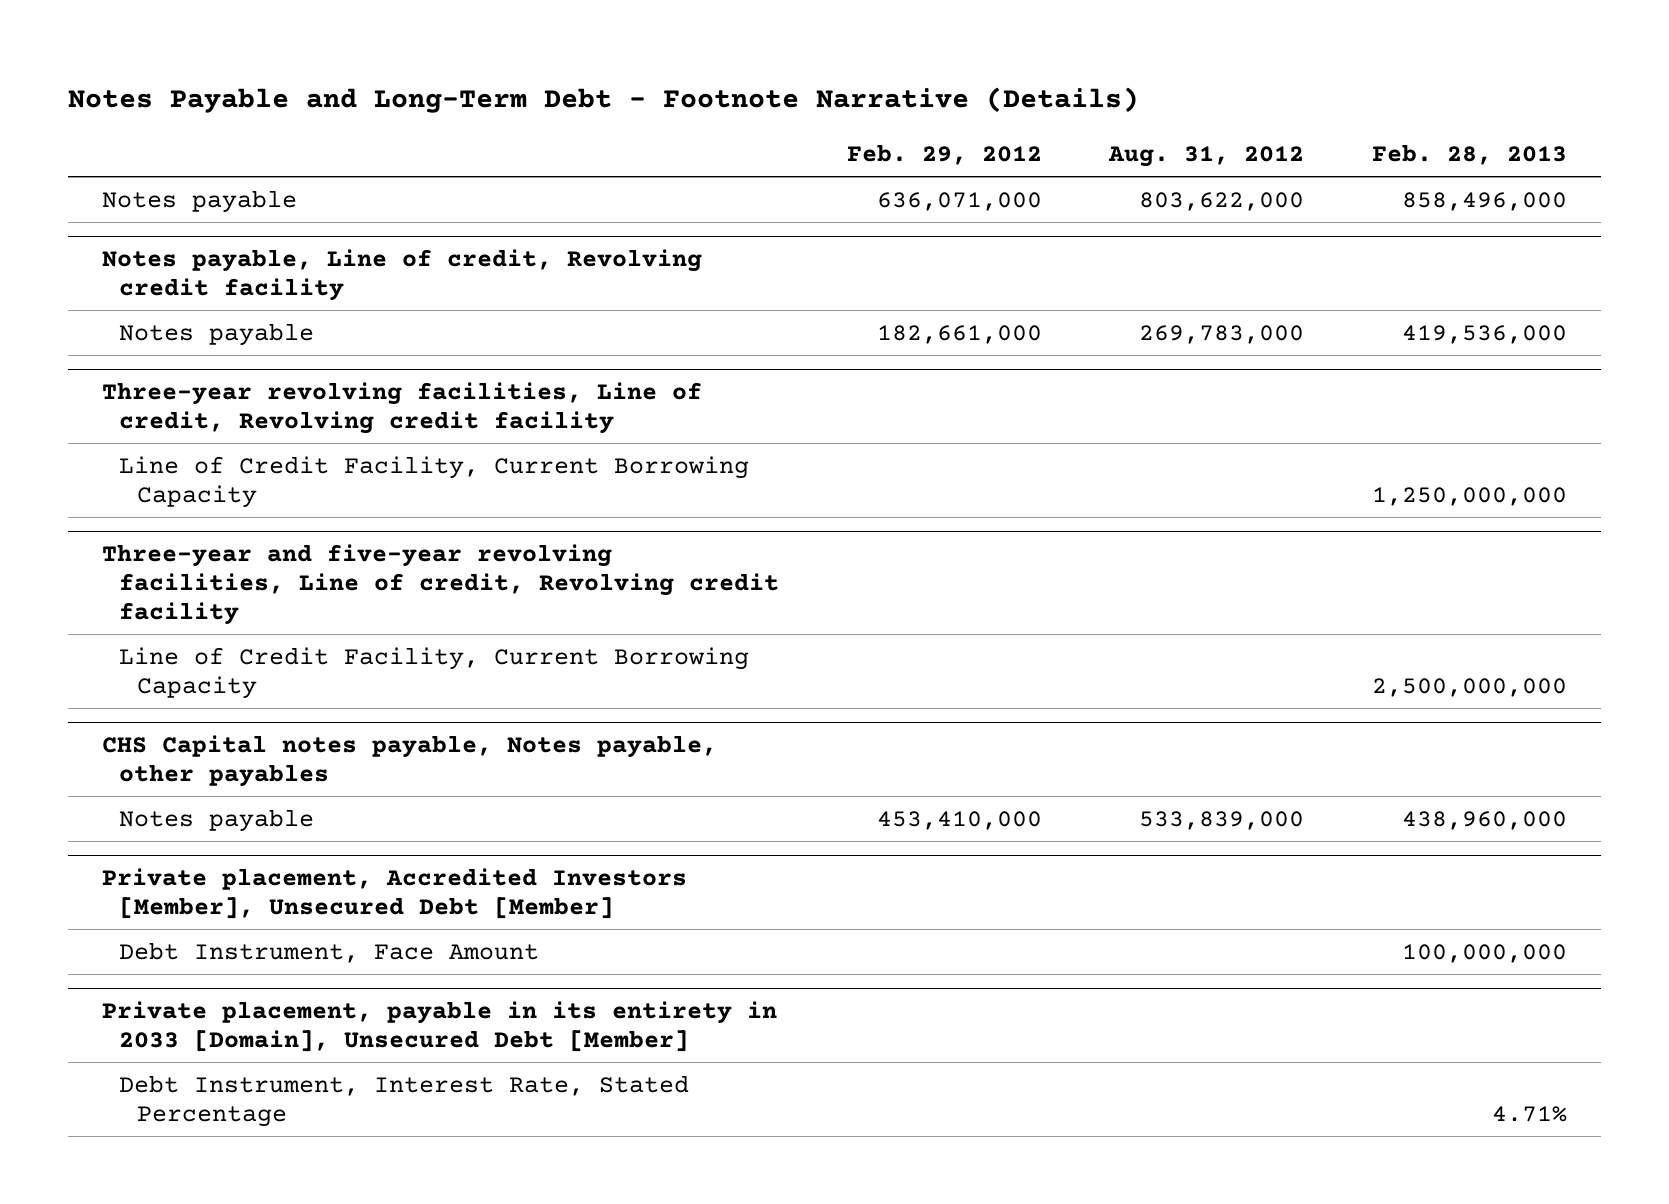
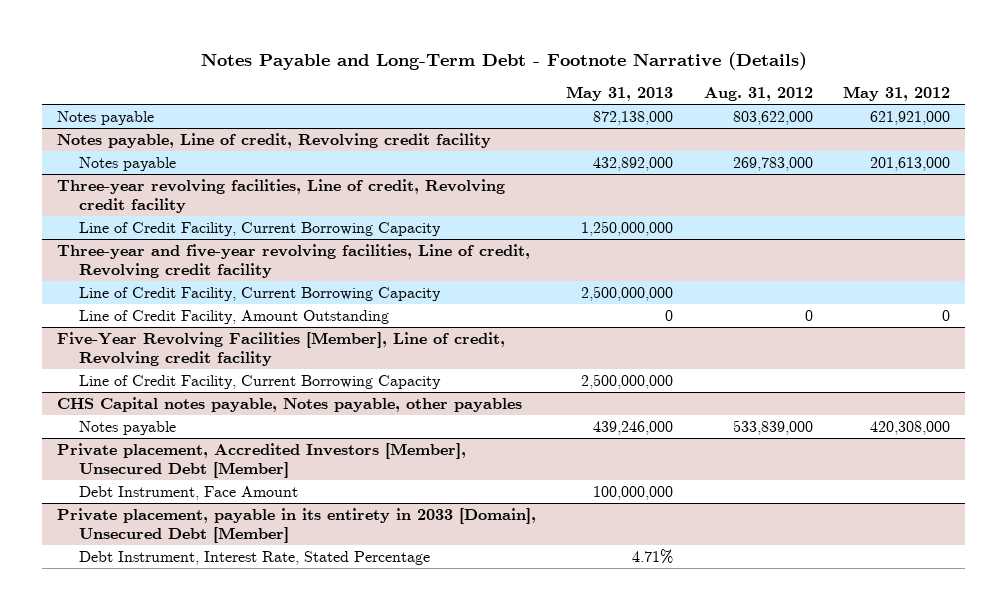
- | Feb. 29, 2012 | Aug. 31, 2012 | Feb. 28, 2013
+ | May 31, 2013 | Aug. 31, 2012 | May 31, 2012
@ Three-year and five-year revolving facilities, Line of credit, Revolving credit facility
+ Line of Credit Facility, Amount Outstanding | 0 | 0 | 0
+ Five-Year Revolving Facilities [Member], Line of credit, Revolving credit facility
+ Line of Credit Facility, Current Borrowing Capacity | 2,500,000,000 | |

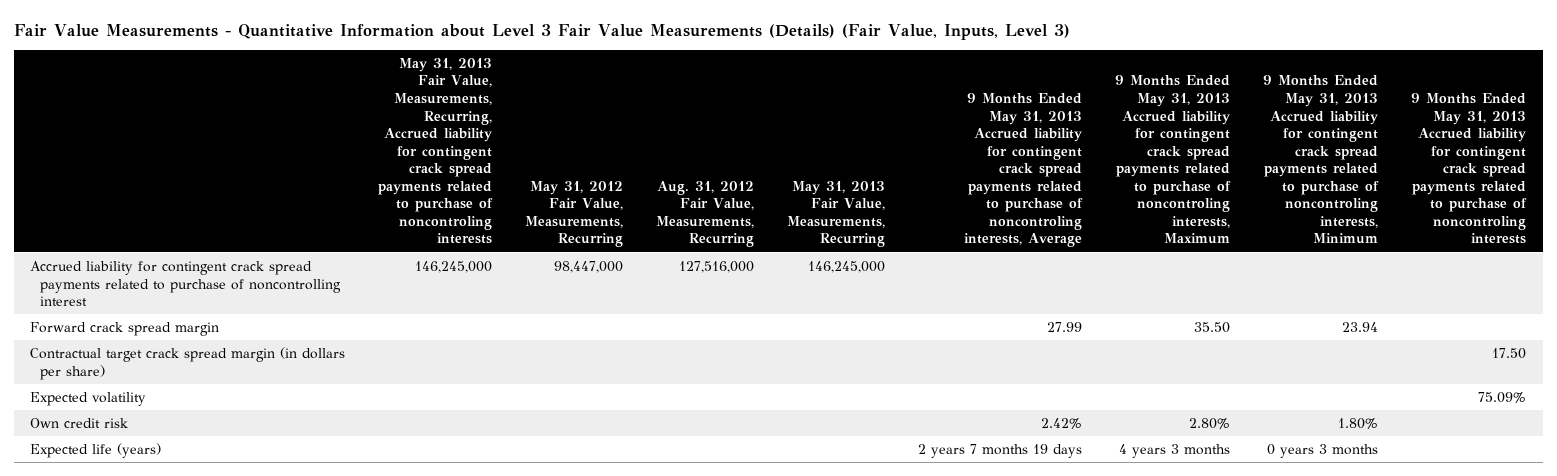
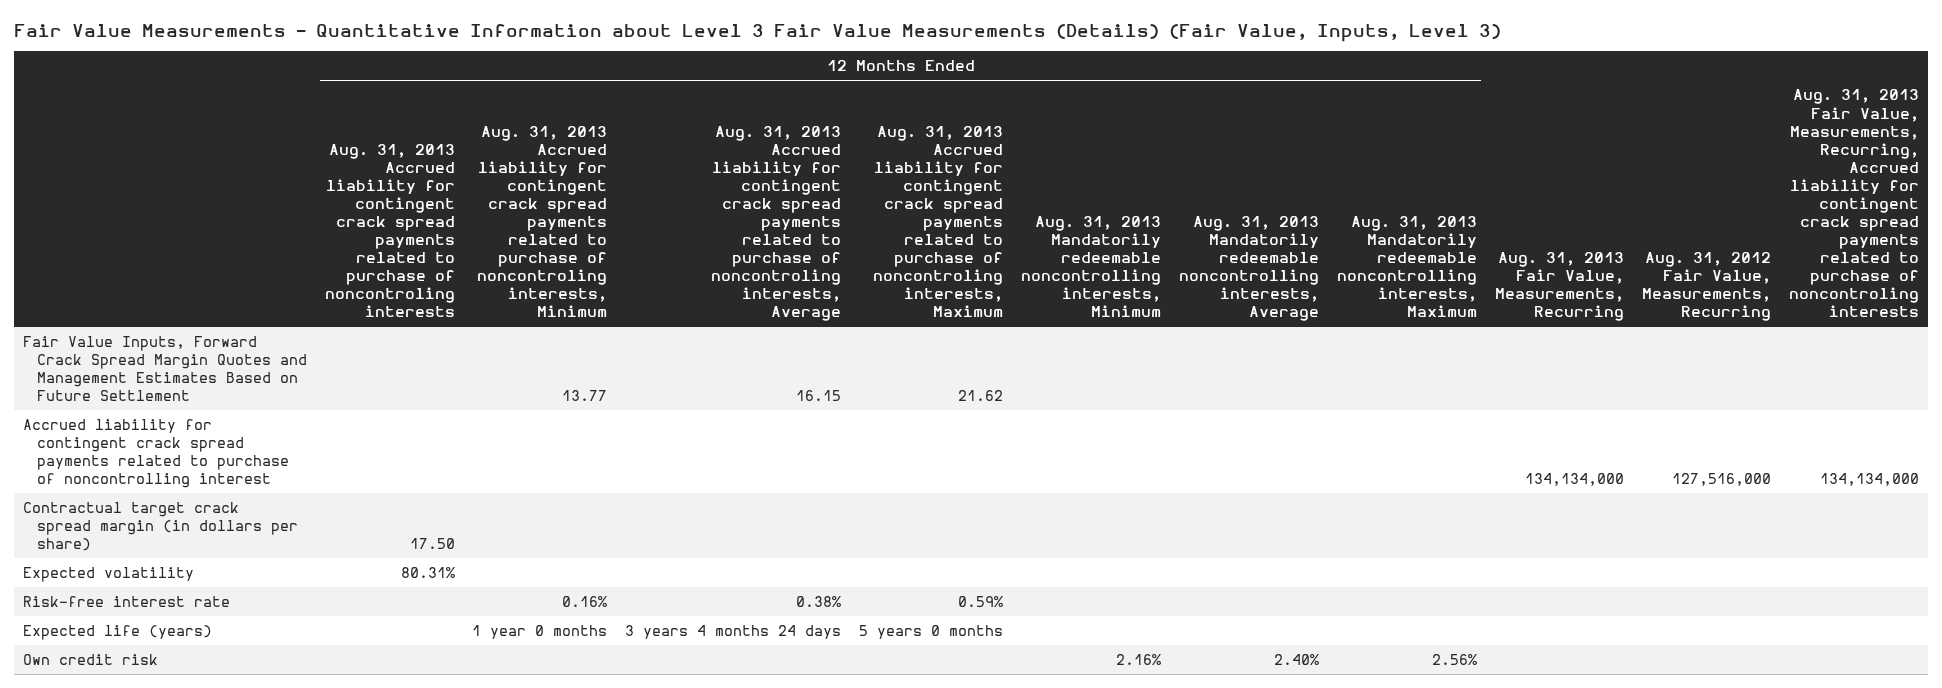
- | May 31, 2013 Fair Value, Measurements, Recurring, Accrued liability for contingent crack spread payments related to purchase of noncontroling interests | May 31, 2012 Fair Value, Measurements, Recurring | Aug. 31, 2012 Fair Value, Measurements, Recurring | May 31, 2013 Fair Value, Measurements, Recurring | 9 Months Ended May 31, 2013 Accrued liability for contingent crack spread payments related to purchase of noncontroling interests, Average | 9 Months Ended May 31, 2013 Accrued liability for contingent crack spread payments related to purchase of noncontroling interests, Maximum | 9 Months Ended May 31, 2013 Accrued liability for contingent crack spread payments related to purchase of noncontroling interests, Minimum | 9 Months Ended May 31, 2013 Accrued liability for contingent crack spread payments related to purchase of noncontroling interests
+ | 12 Months Ended Aug. 31, 2013 Accrued liability for contingent crack spread payments related to purchase of noncontroling interests | 12 Months Ended Aug. 31, 2013 Accrued liability for contingent crack spread payments related to purchase of noncontroling interests, Minimum | 12 Months Ended Aug. 31, 2013 Accrued liability for contingent crack spread payments related to purchase of noncontroling interests, Average | 12 Months Ended Aug. 31, 2013 Accrued liability for contingent crack spread payments related to purchase of noncontroling interests, Maximum | 12 Months Ended Aug. 31, 2013 Mandatorily redeemable noncontrolling interests, Minimum | 12 Months Ended Aug. 31, 2013 Mandatorily redeemable noncontrolling interests, Average | 12 Months Ended Aug. 31, 2013 Mandatorily redeemable noncontrolling interests, Maximum | Aug. 31, 2013 Fair Value, Measurements, Recurring | Aug. 31, 2012 Fair Value, Measurements, Recurring | Aug. 31, 2013 Fair Value, Measurements, Recurring, Accrued liability for contingent crack spread payments related to purchase of noncontroling interests
+ Fair Value Inputs, Forward Crack Spread Margin Quotes and Management Estimates Based on Future Settlement | | 13.77 | 16.15 | 21.62 | | | | | |
- Forward crack spread margin | | | | | 27.99 | 35.50 | 23.94 |
+ Risk-free interest rate | | 0.16% | 0.38% | 0.59% | | | | | |
moved down: Own credit risk | | | | | 2.16% | 2.40% | 2.56% | | |

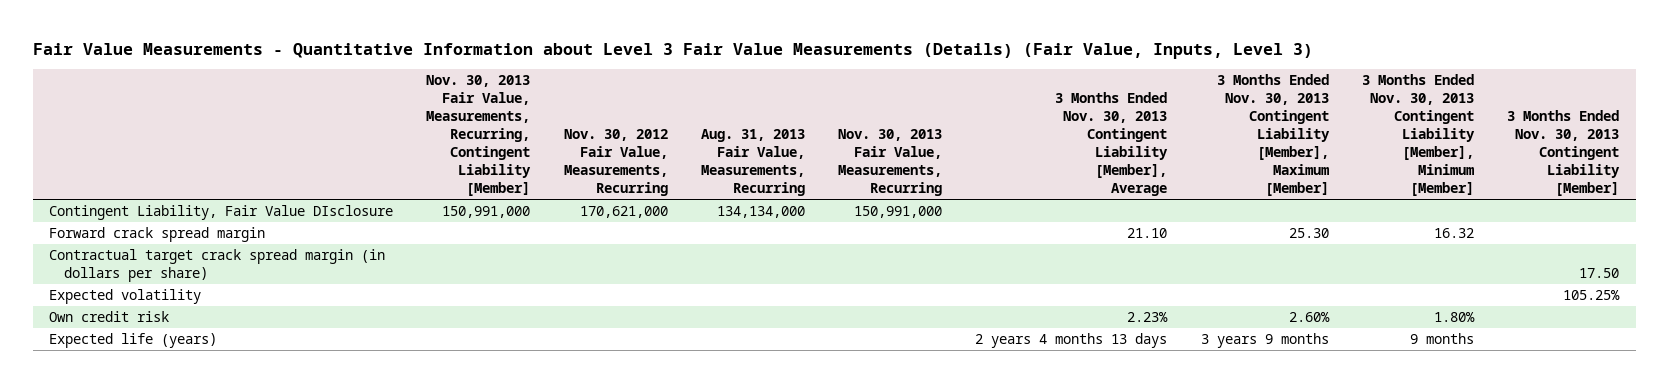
- | 12 Months Ended Aug. 31, 2013 Accrued liability for contingent crack spread payments related to purchase of noncontroling interests | 12 Months Ended Aug. 31, 2013 Accrued liability for contingent crack spread payments related to purchase of noncontroling interests, Minimum | 12 Months Ended Aug. 31, 2013 Accrued liability for contingent crack spread payments related to purchase of noncontroling interests, Average | 12 Months Ended Aug. 31, 2013 Accrued liability for contingent crack spread payments related to purchase of noncontroling interests, Maximum | 12 Months Ended Aug. 31, 2013 Mandatorily redeemable noncontrolling interests, Minimum | 12 Months Ended Aug. 31, 2013 Mandatorily redeemable noncontrolling interests, Average | 12 Months Ended Aug. 31, 2013 Mandatorily redeemable noncontrolling interests, Maximum | Aug. 31, 2013 Fair Value, Measurements, Recurring | Aug. 31, 2012 Fair Value, Measurements, Recurring | Aug. 31, 2013 Fair Value, Measurements, Recurring, Accrued liability for contingent crack spread payments related to purchase of noncontroling interests
+ | Nov. 30, 2013 Fair Value, Measurements, Recurring, Contingent Liability [Member] | Nov. 30, 2012 Fair Value, Measurements, Recurring | Aug. 31, 2013 Fair Value, Measurements, Recurring | Nov. 30, 2013 Fair Value, Measurements, Recurring | 3 Months Ended Nov. 30, 2013 Contingent Liability [Member], Average | 3 Months Ended Nov. 30, 2013 Contingent Liability [Member], Maximum [Member] | 3 Months Ended Nov. 30, 2013 Contingent Liability [Member], Minimum [Member] | 3 Months Ended Nov. 30, 2013 Contingent Liability [Member]
- Fair Value Inputs, Forward Crack Spread Margin Quotes and Management Estimates Based on Future Settlement | | 13.77 | 16.15 | 21.62 | | | | | |
- Accrued liability for contingent crack spread payments related to purchase of noncontrolling interest | | | | | | | | 134,134,000 | 127,516,000 | 134,134,000
+ Contingent Liability, Fair Value DIsclosure | 150,991,000 | 170,621,000 | 134,134,000 | 150,991,000 | | | |
+ Forward crack spread margin | | | | | 21.10 | 25.30 | 16.32 |
- Risk-free interest rate | | 0.16% | 0.38% | 0.59% | | | | | |
moved down: Expected life (years) | | | | | 2 years 4 months 13 days | 3 years 9 months | 9 months |

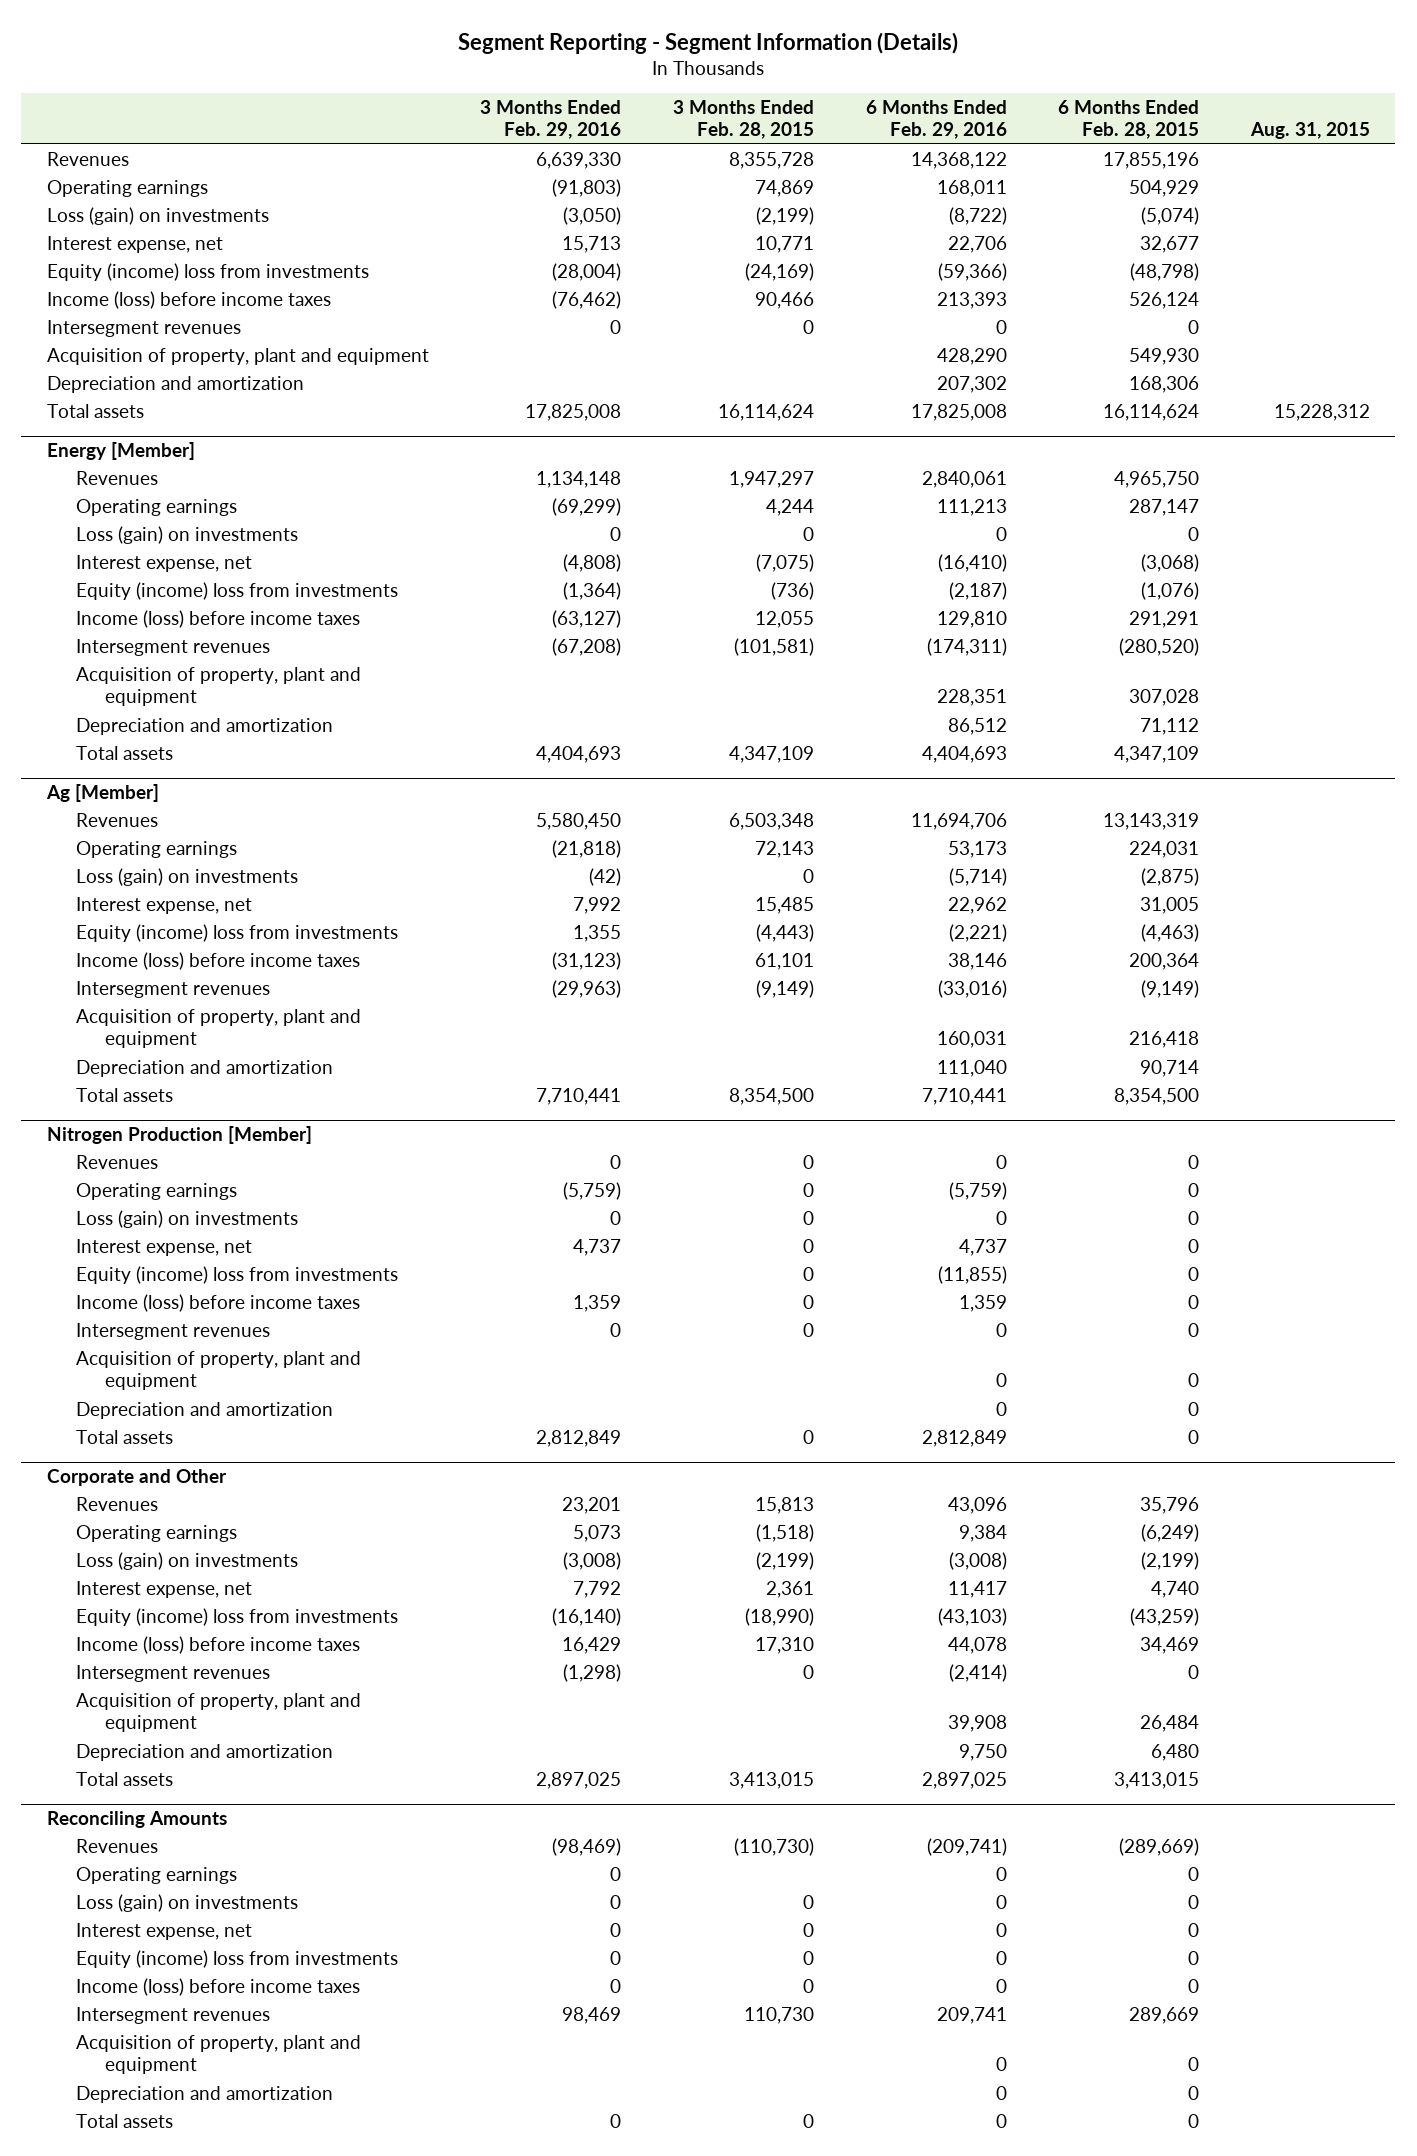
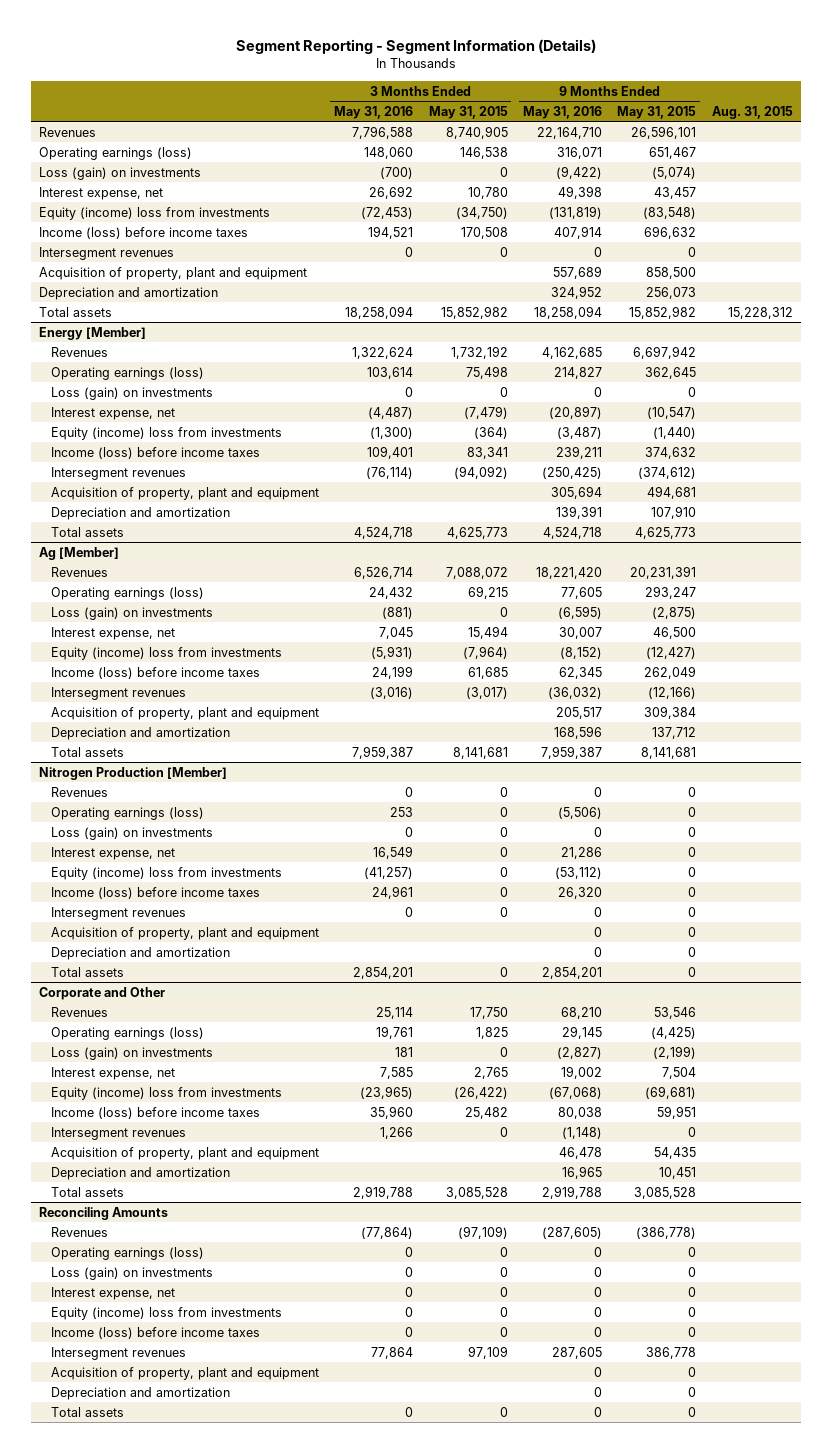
- | 3 Months Ended Feb. 29, 2016 | 3 Months Ended Feb. 28, 2015 | 6 Months Ended Feb. 29, 2016 | 6 Months Ended Feb. 28, 2015 | Aug. 31, 2015
+ | 3 Months Ended May 31, 2016 | 3 Months Ended May 31, 2015 | 9 Months Ended May 31, 2016 | 9 Months Ended May 31, 2015 | Aug. 31, 2015
- Operating earnings | (91,803) | 74,869 | 168,011 | 504,929 |
+ Operating earnings (loss) | 148,060 | 146,538 | 316,071 | 651,467 |
@ Energy [Member]
- Operating earnings | (69,299) | 4,244 | 111,213 | 287,147 |
+ Operating earnings (loss) | 103,614 | 75,498 | 214,827 | 362,645 |
@ Ag [Member]
- Operating earnings | (21,818) | 72,143 | 53,173 | 224,031 |
+ Operating earnings (loss) | 24,432 | 69,215 | 77,605 | 293,247 |
@ Nitrogen Production [Member]
- Operating earnings | (5,759) | 0 | (5,759) | 0 |
+ Operating earnings (loss) | 253 | 0 | (5,506) | 0 |
@ Corporate and Other
- Operating earnings | 5,073 | (1,518) | 9,384 | (6,249) |
+ Operating earnings (loss) | 19,761 | 1,825 | 29,145 | (4,425) |
@ Reconciling Amounts
- Operating earnings | 0 | | 0 | 0 |
+ Operating earnings (loss) | 0 | 0 | 0 | 0 |

